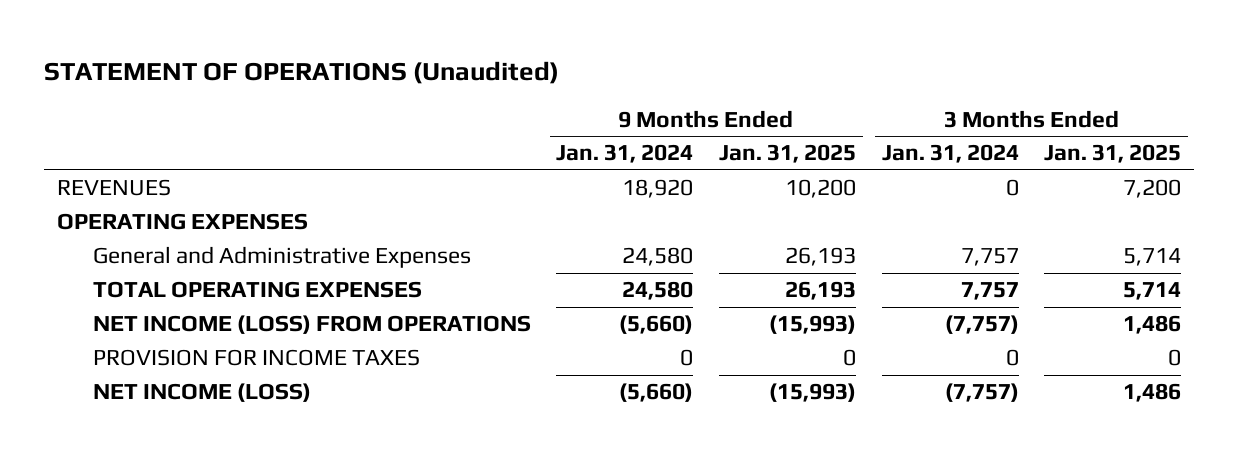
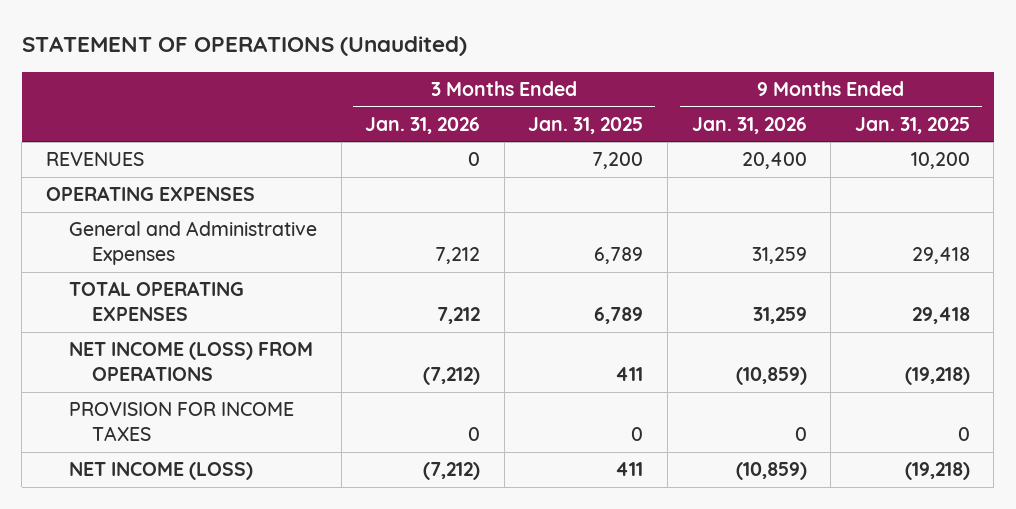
- | 9 Months Ended Jan. 31, 2024 | 9 Months Ended Jan. 31, 2025 | 3 Months Ended Jan. 31, 2024 | 3 Months Ended Jan. 31, 2025
+ | 3 Months Ended Jan. 31, 2026 | 3 Months Ended Jan. 31, 2025 | 9 Months Ended Jan. 31, 2026 | 9 Months Ended Jan. 31, 2025
- General and Administrative Expenses | 24,580 | 26,193 | 7,757 | 5,714
- TOTAL OPERATING EXPENSES | 24,580 | 26,193 | 7,757 | 5,714
- NET INCOME (LOSS) FROM OPERATIONS | (5,660) | (15,993) | (7,757) | 1,486
+ General and Administrative Expenses | 7,212 | 6,789 | 31,259 | 29,418
+ TOTAL OPERATING EXPENSES | 7,212 | 6,789 | 31,259 | 29,418
+ NET INCOME (LOSS) FROM OPERATIONS | (7,212) | 411 | (10,859) | (19,218)
- NET INCOME (LOSS) | (5,660) | (15,993) | (7,757) | 1,486
+ NET INCOME (LOSS) | (7,212) | 411 | (10,859) | (19,218)

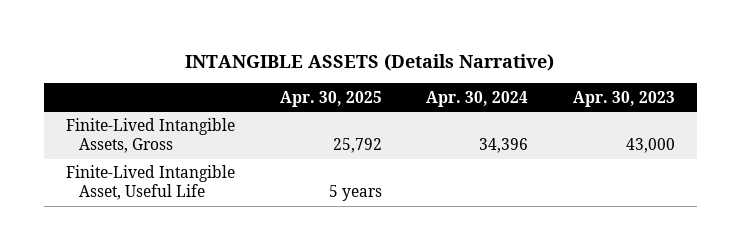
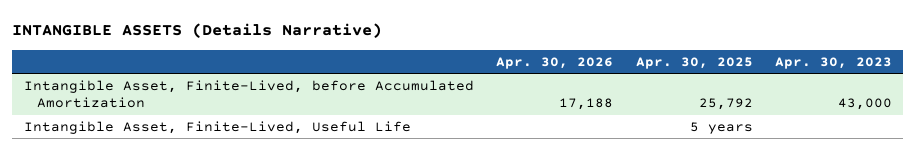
- | Apr. 30, 2025 | Apr. 30, 2024 | Apr. 30, 2023
+ | Apr. 30, 2026 | Apr. 30, 2025 | Apr. 30, 2023
- Finite-Lived Intangible Assets, Gross | 25,792 | 34,396 | 43,000
- Finite-Lived Intangible Asset, Useful Life | 5 years | |
+ Intangible Asset, Finite-Lived, before Accumulated Amortization | 17,188 | 25,792 | 43,000
+ Intangible Asset, Finite-Lived, Useful Life | | 5 years |

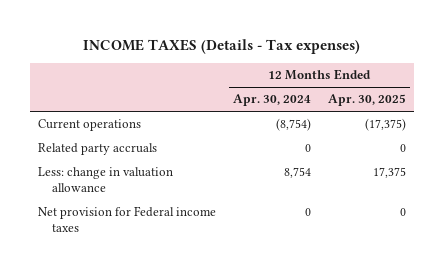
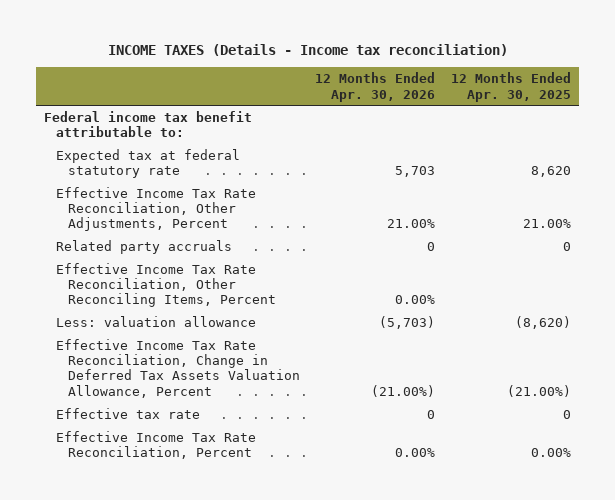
- INCOME TAXES (Details - Tax expenses)
+ INCOME TAXES (Details - Income tax reconciliation)
- | 12 Months Ended Apr. 30, 2024 | 12 Months Ended Apr. 30, 2025
+ | 12 Months Ended Apr. 30, 2026 | 12 Months Ended Apr. 30, 2025
- Current operations | (8,754) | (17,375)
+ Federal income tax benefit attributable to:
+ Expected tax at federal statutory rate | 5,703 | 8,620
+ Effective Income Tax Rate Reconciliation, Other Adjustments, Percent | 21.00% | 21.00%
- Less: change in valuation allowance | 8,754 | 17,375
- Net provision for Federal income taxes | 0 | 0
+ Effective Income Tax Rate Reconciliation, Other Reconciling Items, Percent | 0.00% |
+ Less: valuation allowance | (5,703) | (8,620)
+ Effective Income Tax Rate Reconciliation, Change in Deferred Tax Assets Valuation Allowance, Percent | (21.00%) | (21.00%)
+ Effective tax rate | 0 | 0
+ Effective Income Tax Rate Reconciliation, Percent | 0.00% | 0.00%

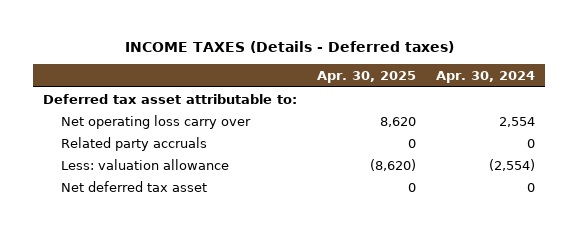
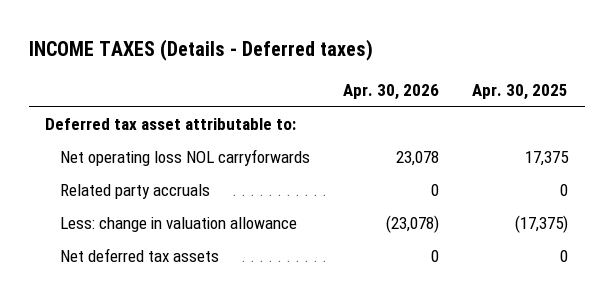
- | Apr. 30, 2025 | Apr. 30, 2024
+ | Apr. 30, 2026 | Apr. 30, 2025
- Net operating loss carry over | 8,620 | 2,554
+ Net operating loss NOL carryforwards | 23,078 | 17,375
- Less: valuation allowance | (8,620) | (2,554)
- Net deferred tax asset | 0 | 0
+ Less: change in valuation allowance | (23,078) | (17,375)
+ Net deferred tax assets | 0 | 0

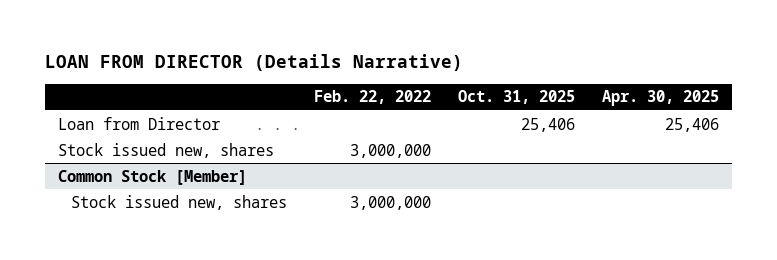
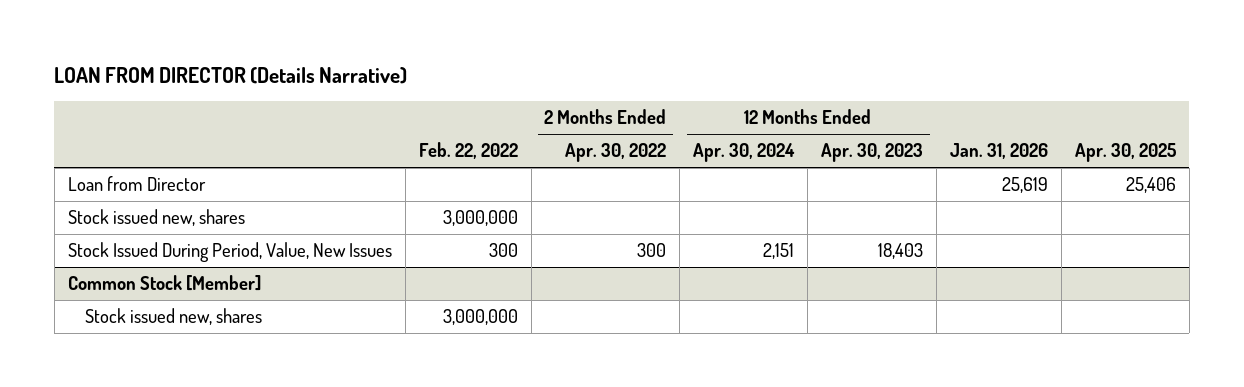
- | Feb. 22, 2022 | Oct. 31, 2025 | Apr. 30, 2025
+ | Feb. 22, 2022 | 2 Months Ended Apr. 30, 2022 | 12 Months Ended Apr. 30, 2024 | 12 Months Ended Apr. 30, 2023 | Jan. 31, 2026 | Apr. 30, 2025
+ Stock Issued During Period, Value, New Issues | 300 | 300 | 2,151 | 18,403 | |

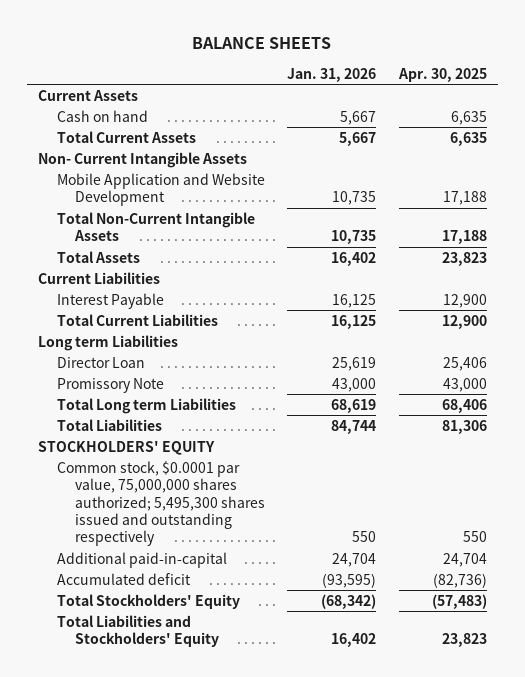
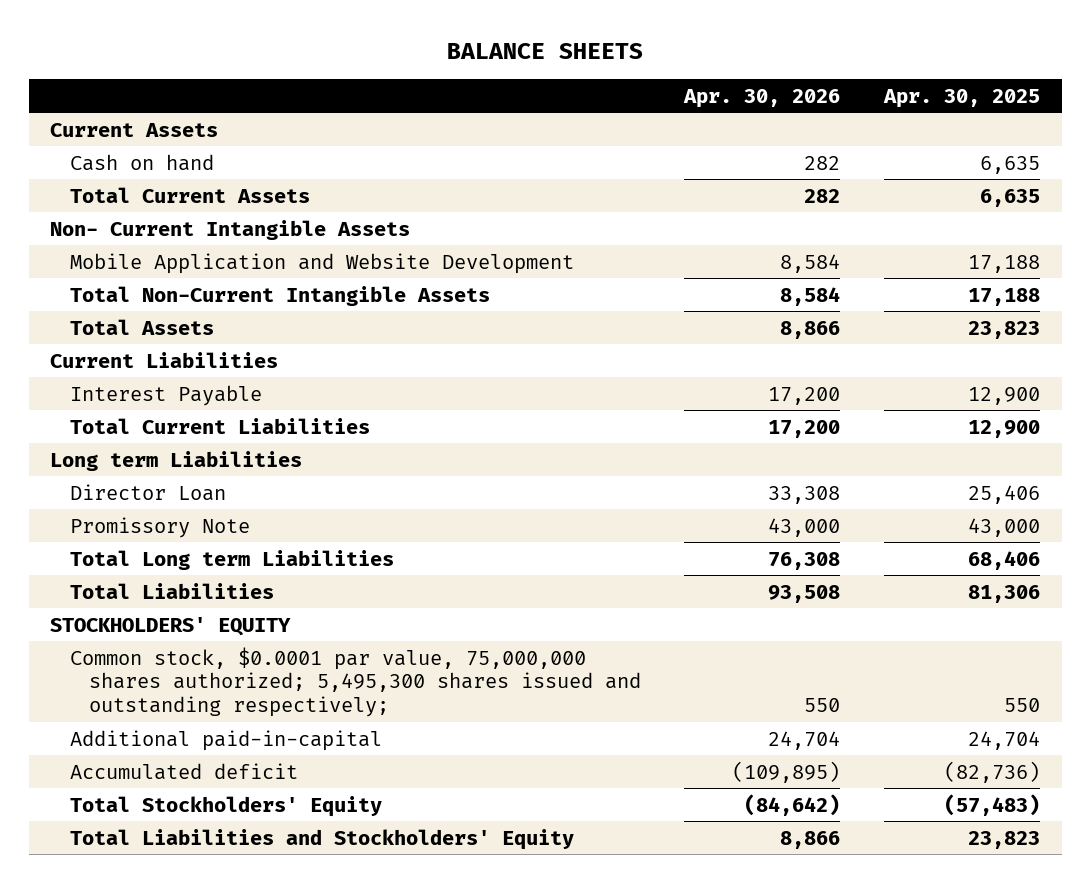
- | Jan. 31, 2026 | Apr. 30, 2025
+ | Apr. 30, 2026 | Apr. 30, 2025
- Common stock, $0.0001 par value, 75,000,000 shares authorized; 5,495,300 shares issued and outstanding respectively | 550 | 550
+ Common stock, $0.0001 par value, 75,000,000 shares authorized; 5,495,300 shares issued and outstanding respectively; | 550 | 550

